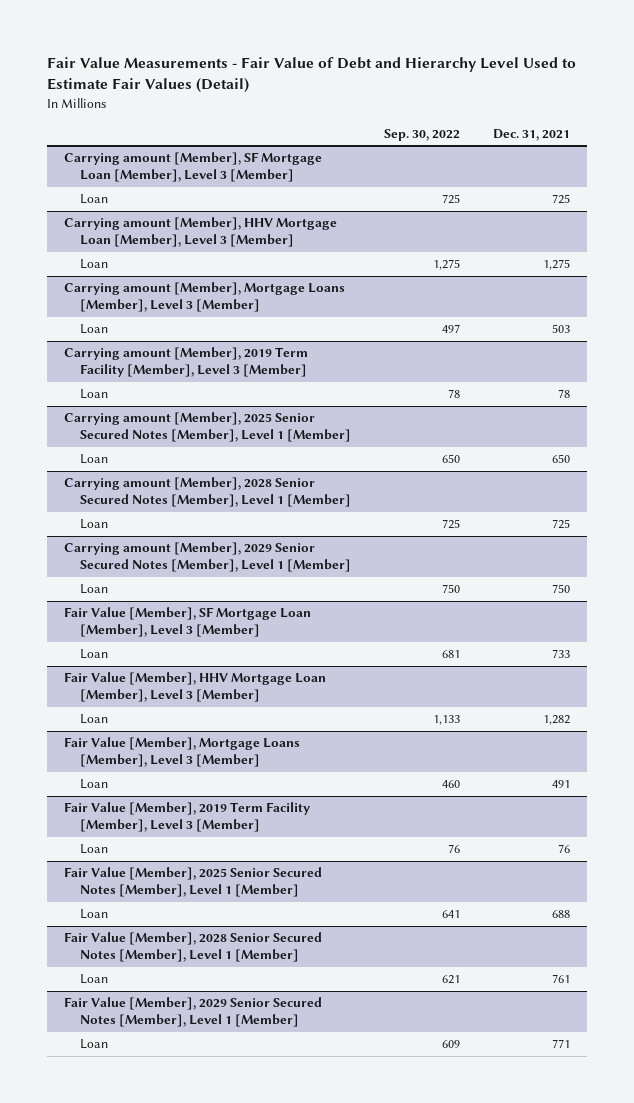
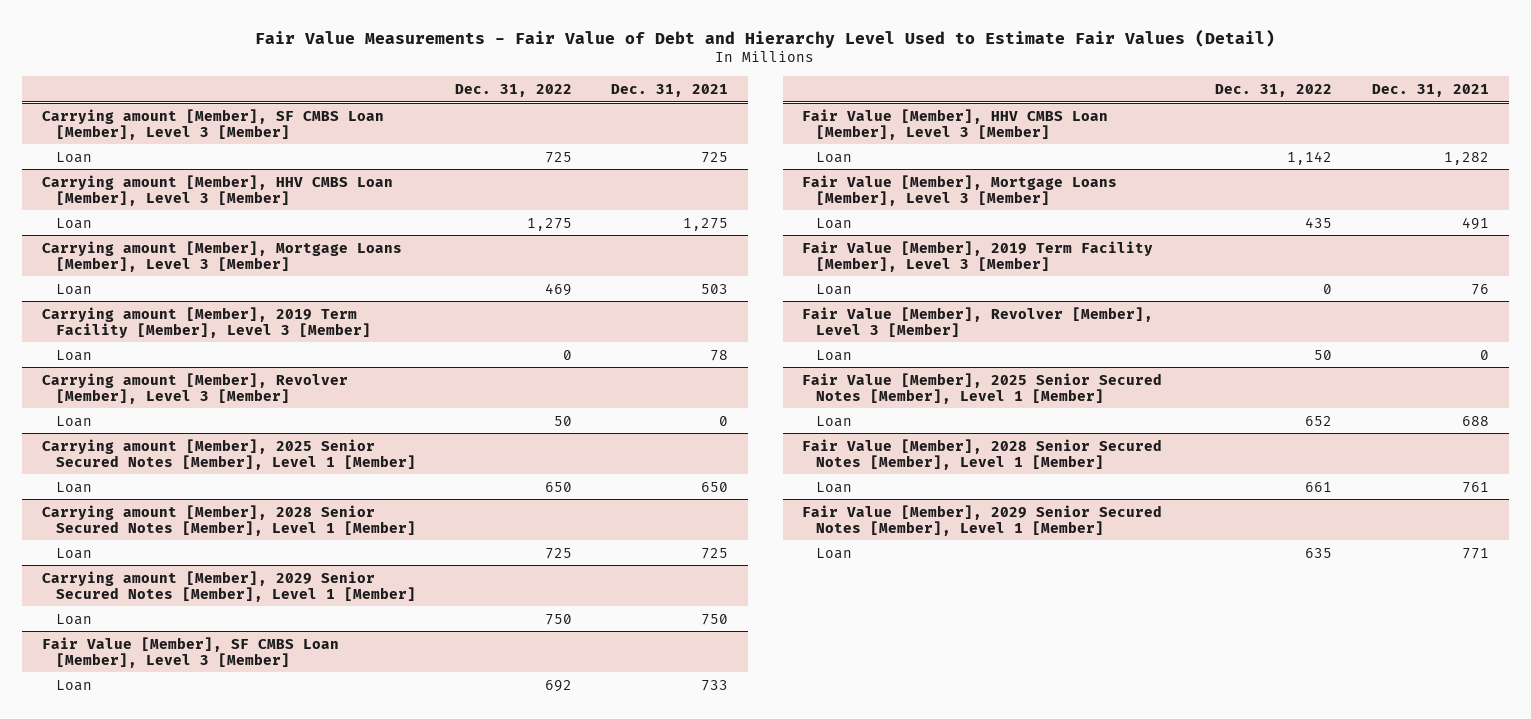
- | Sep. 30, 2022 | Dec. 31, 2021
+ | Dec. 31, 2022 | Dec. 31, 2021
- Carrying amount [Member], SF Mortgage Loan [Member], Level 3 [Member]
+ Carrying amount [Member], SF CMBS Loan [Member], Level 3 [Member]
- Carrying amount [Member], HHV Mortgage Loan [Member], Level 3 [Member]
+ Carrying amount [Member], HHV CMBS Loan [Member], Level 3 [Member]
+ Carrying amount [Member], Revolver [Member], Level 3 [Member]
+ Loan | 50 | 0
- Fair Value [Member], SF Mortgage Loan [Member], Level 3 [Member]
+ Fair Value [Member], SF CMBS Loan [Member], Level 3 [Member]
- Fair Value [Member], HHV Mortgage Loan [Member], Level 3 [Member]
+ Fair Value [Member], HHV CMBS Loan [Member], Level 3 [Member]
+ Fair Value [Member], Revolver [Member], Level 3 [Member]
+ Loan | 50 | 0

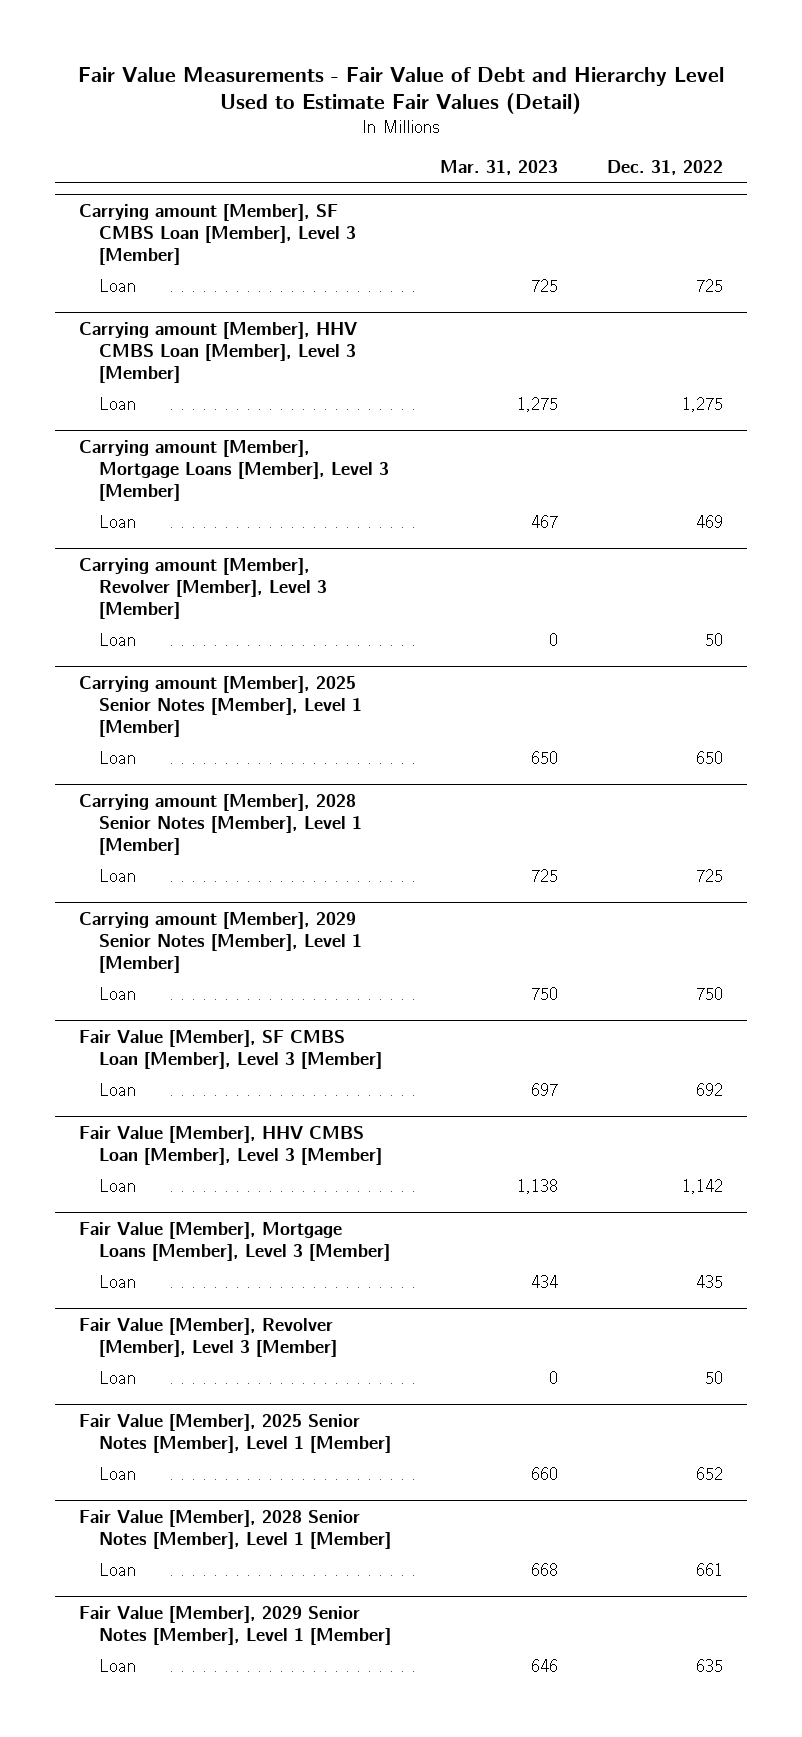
- | Dec. 31, 2022 | Dec. 31, 2021
+ | Mar. 31, 2023 | Dec. 31, 2022
- Carrying amount [Member], 2019 Term Facility [Member], Level 3 [Member]
- Loan | 0 | 78
- Carrying amount [Member], 2025 Senior Secured Notes [Member], Level 1 [Member]
+ Carrying amount [Member], 2025 Senior Notes [Member], Level 1 [Member]
- Carrying amount [Member], 2028 Senior Secured Notes [Member], Level 1 [Member]
+ Carrying amount [Member], 2028 Senior Notes [Member], Level 1 [Member]
- Carrying amount [Member], 2029 Senior Secured Notes [Member], Level 1 [Member]
+ Carrying amount [Member], 2029 Senior Notes [Member], Level 1 [Member]
- Fair Value [Member], 2019 Term Facility [Member], Level 3 [Member]
- Loan | 0 | 76
- Fair Value [Member], 2025 Senior Secured Notes [Member], Level 1 [Member]
+ Fair Value [Member], 2025 Senior Notes [Member], Level 1 [Member]
- Fair Value [Member], 2028 Senior Secured Notes [Member], Level 1 [Member]
+ Fair Value [Member], 2028 Senior Notes [Member], Level 1 [Member]
- Fair Value [Member], 2029 Senior Secured Notes [Member], Level 1 [Member]
+ Fair Value [Member], 2029 Senior Notes [Member], Level 1 [Member]

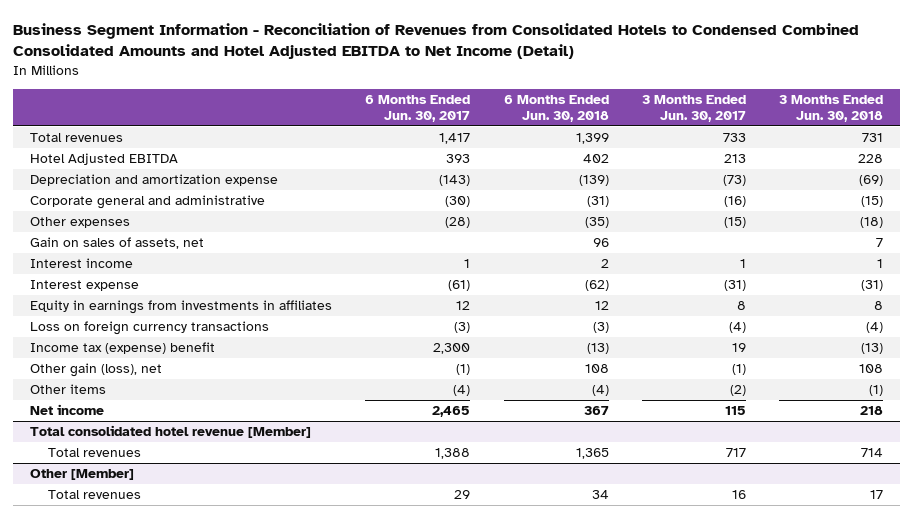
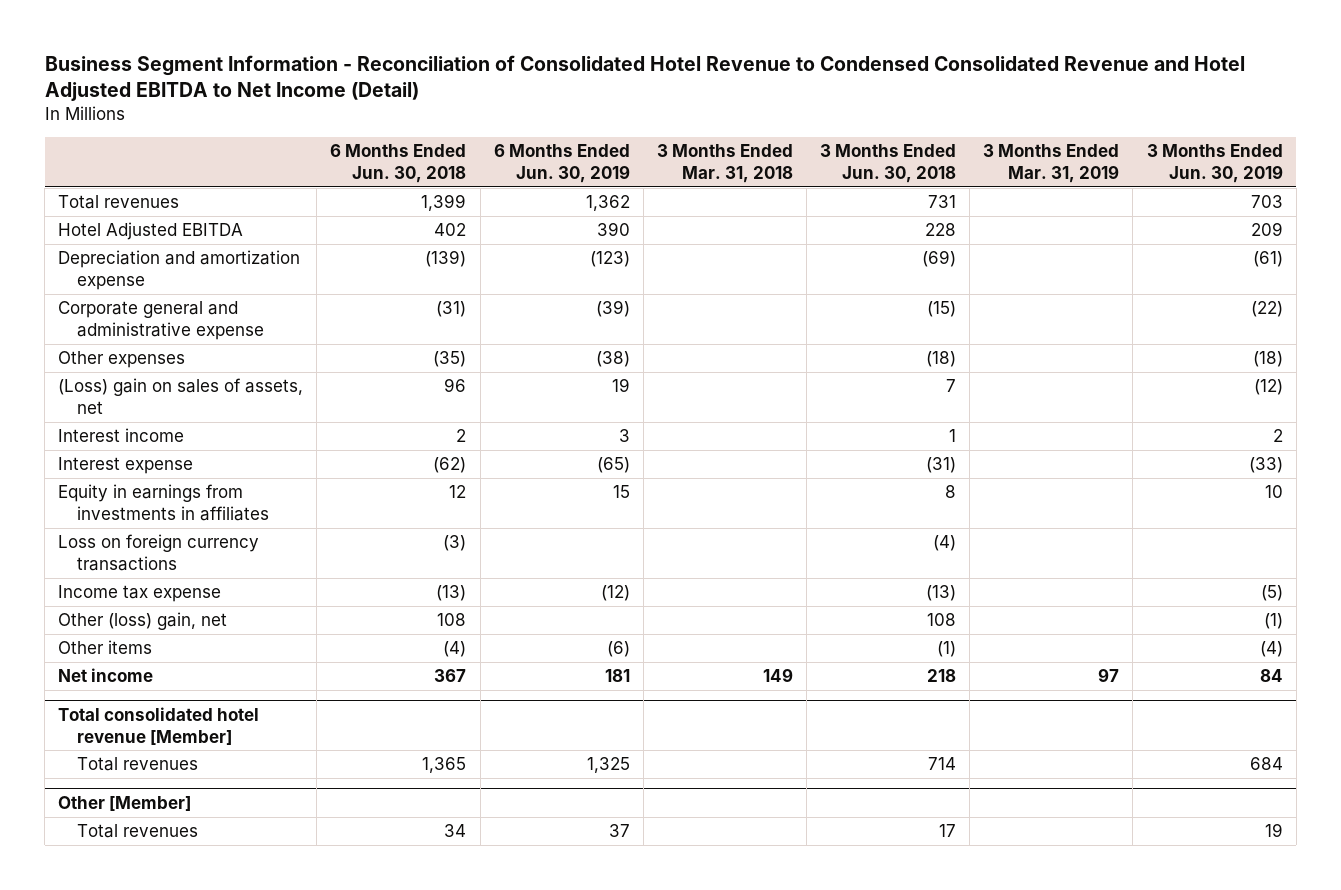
- Business Segment Information - Reconciliation of Revenues from Consolidated Hotels to Condensed Combined Consolidated Amounts and Hotel Adjusted EBITDA to Net Income (Detail)
+ Business Segment Information - Reconciliation of Consolidated Hotel Revenue to Condensed Consolidated Revenue and Hotel Adjusted EBITDA to Net Income (Detail)
- | 6 Months Ended Jun. 30, 2017 | 6 Months Ended Jun. 30, 2018 | 3 Months Ended Jun. 30, 2017 | 3 Months Ended Jun. 30, 2018
+ | 6 Months Ended Jun. 30, 2018 | 6 Months Ended Jun. 30, 2019 | 3 Months Ended Mar. 31, 2018 | 3 Months Ended Jun. 30, 2018 | 3 Months Ended Mar. 31, 2019 | 3 Months Ended Jun. 30, 2019
- Corporate general and administrative | (30) | (31) | (16) | (15)
+ Corporate general and administrative expense | (31) | (39) | | (15) | | (22)
- Gain on sales of assets, net | | 96 | | 7
+ (Loss) gain on sales of assets, net | 96 | 19 | | 7 | | (12)
- Income tax (expense) benefit | 2,300 | (13) | 19 | (13)
- Other gain (loss), net | (1) | 108 | (1) | 108
+ Income tax expense | (13) | (12) | | (13) | | (5)
+ Other (loss) gain, net | 108 | | | 108 | | (1)

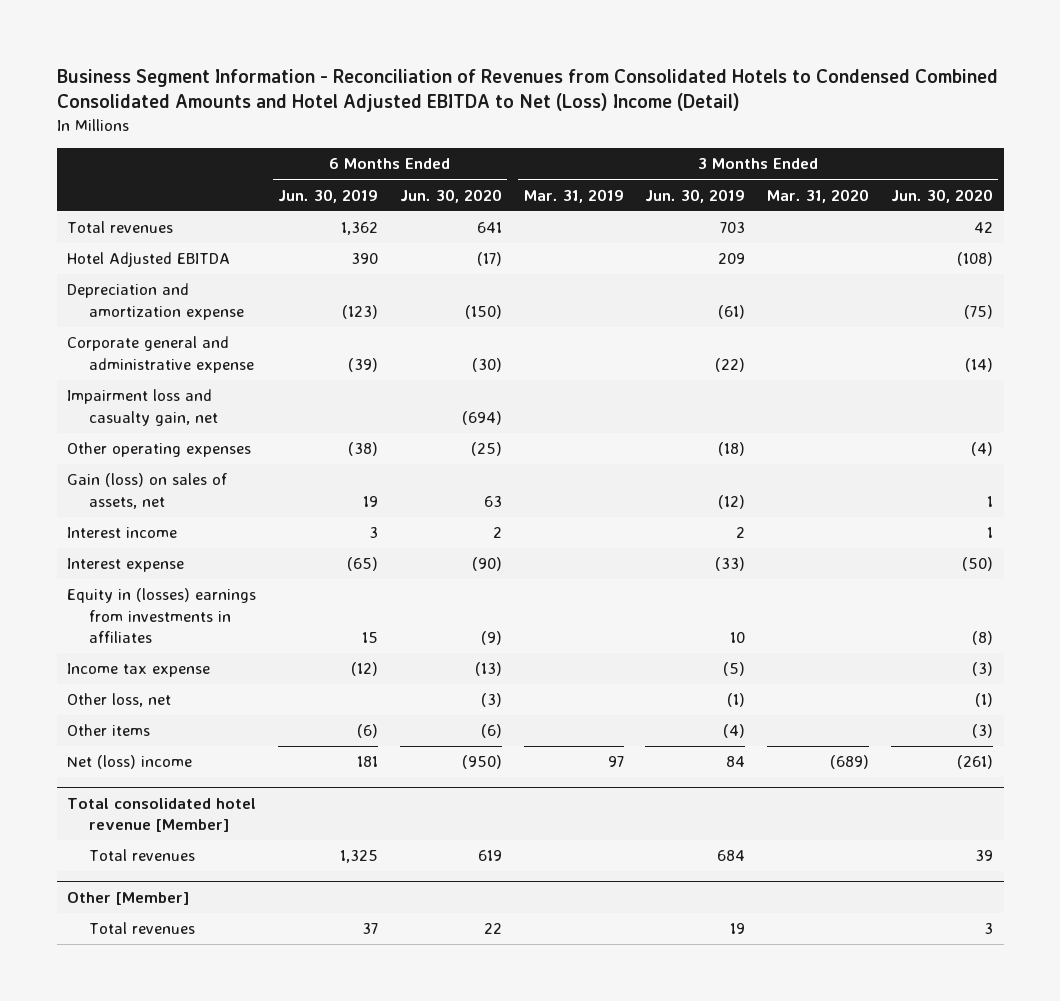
- Business Segment Information - Reconciliation of Consolidated Hotel Revenue to Condensed Consolidated Revenue and Hotel Adjusted EBITDA to Net Income (Detail)
+ Business Segment Information - Reconciliation of Revenues from Consolidated Hotels to Condensed Combined Consolidated Amounts and Hotel Adjusted EBITDA to Net (Loss) Income (Detail)
- | 6 Months Ended Jun. 30, 2018 | 6 Months Ended Jun. 30, 2019 | 3 Months Ended Mar. 31, 2018 | 3 Months Ended Jun. 30, 2018 | 3 Months Ended Mar. 31, 2019 | 3 Months Ended Jun. 30, 2019
+ | 6 Months Ended Jun. 30, 2019 | 6 Months Ended Jun. 30, 2020 | 3 Months Ended Mar. 31, 2019 | 3 Months Ended Jun. 30, 2019 | 3 Months Ended Mar. 31, 2020 | 3 Months Ended Jun. 30, 2020
- Other expenses | (35) | (38) | | (18) | | (18)
- (Loss) gain on sales of assets, net | 96 | 19 | | 7 | | (12)
+ Impairment loss and casualty gain, net | | (694) | | | |
+ Other operating expenses | (38) | (25) | | (18) | | (4)
+ Gain (loss) on sales of assets, net | 19 | 63 | | (12) | | 1
- Equity in earnings from investments in affiliates | 12 | 15 | | 8 | | 10
- Loss on foreign currency transactions | (3) | | | (4) | |
+ Equity in (losses) earnings from investments in affiliates | 15 | (9) | | 10 | | (8)
- Other (loss) gain, net | 108 | | | 108 | | (1)
+ Other loss, net | | (3) | | (1) | | (1)
- Net income | 367 | 181 | 149 | 218 | 97 | 84
+ Net (loss) income | 181 | (950) | 97 | 84 | (689) | (261)

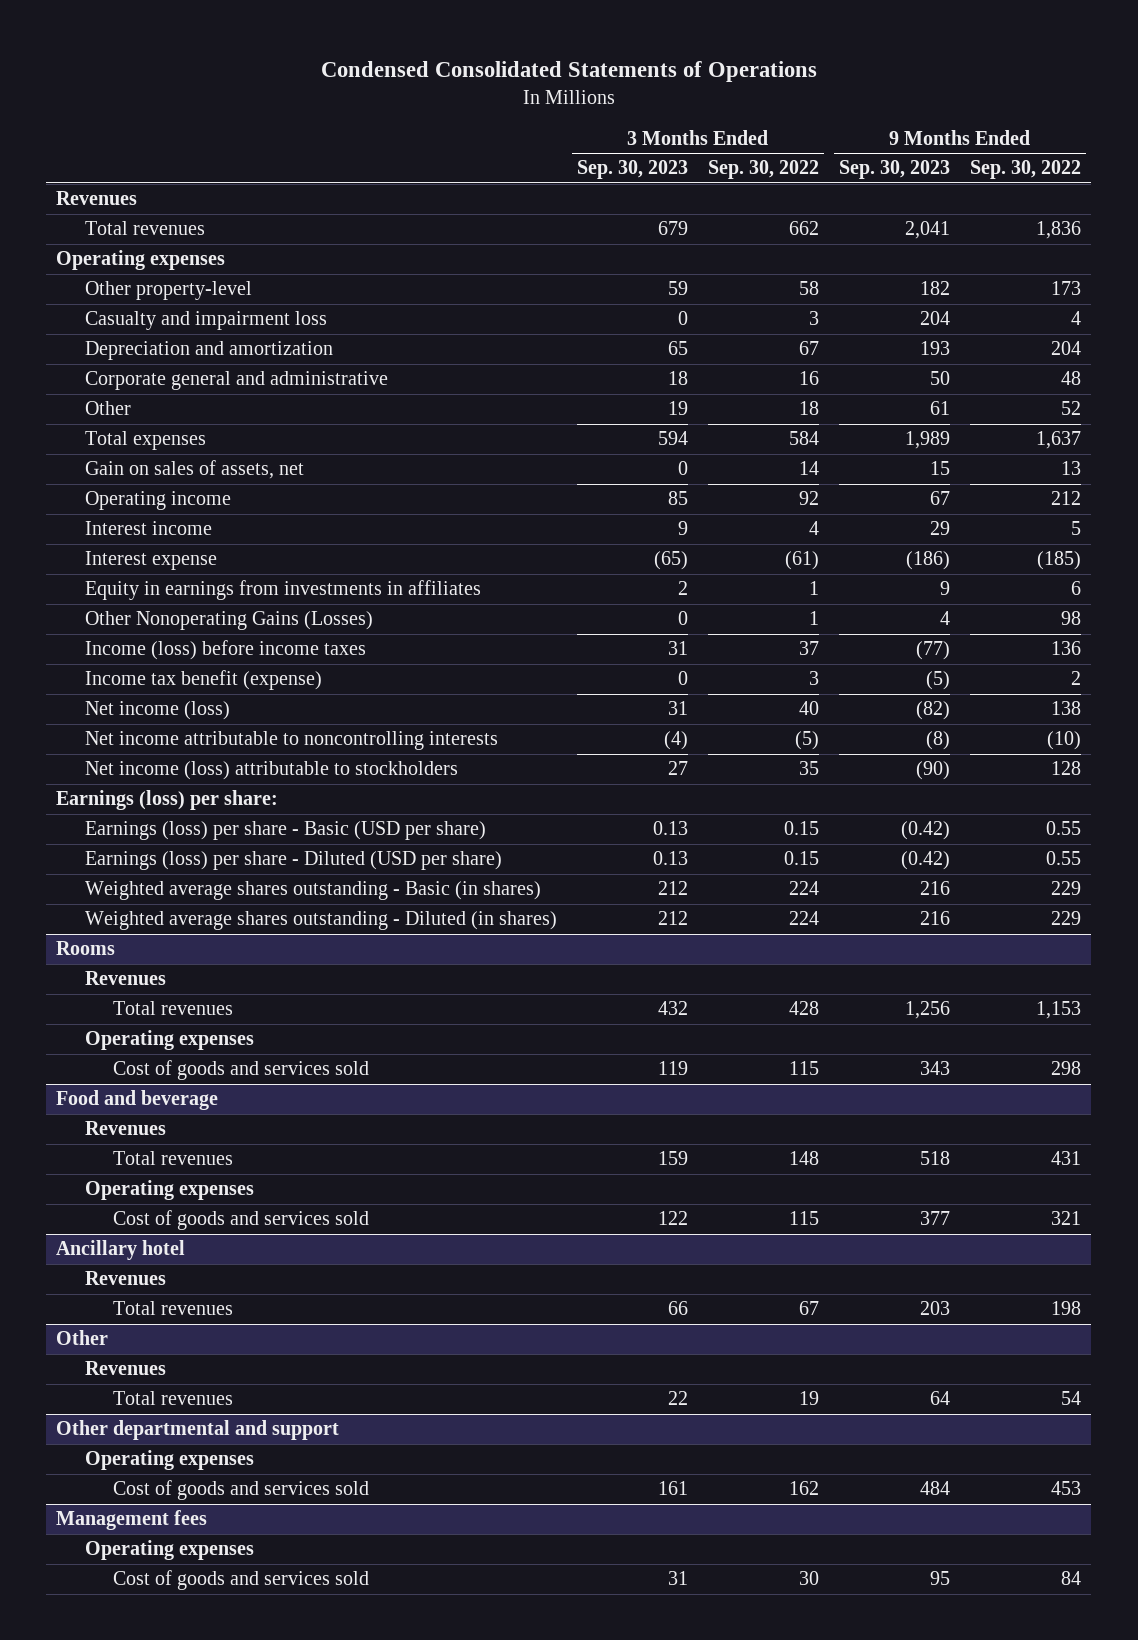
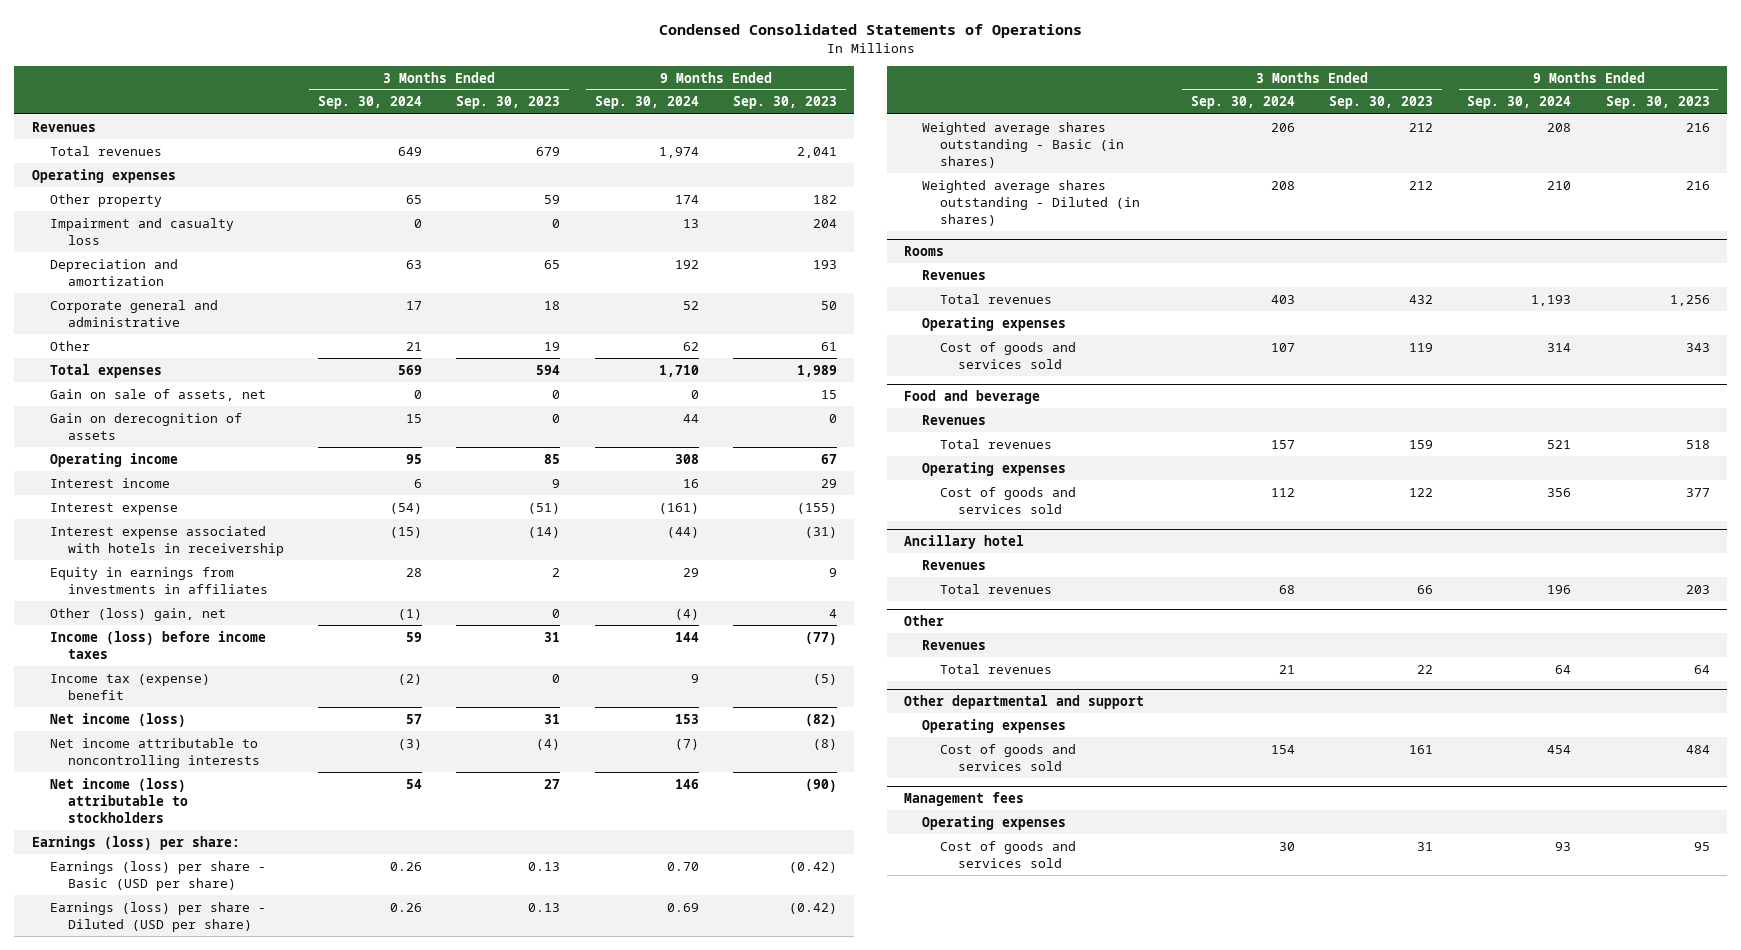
- | 3 Months Ended Sep. 30, 2023 | 3 Months Ended Sep. 30, 2022 | 9 Months Ended Sep. 30, 2023 | 9 Months Ended Sep. 30, 2022
+ | 3 Months Ended Sep. 30, 2024 | 3 Months Ended Sep. 30, 2023 | 9 Months Ended Sep. 30, 2024 | 9 Months Ended Sep. 30, 2023
- Other property-level | 59 | 58 | 182 | 173
- Casualty and impairment loss | 0 | 3 | 204 | 4
+ Other property | 65 | 59 | 174 | 182
+ Impairment and casualty loss | 0 | 0 | 13 | 204
- Gain on sales of assets, net | 0 | 14 | 15 | 13
+ Gain on sale of assets, net | 0 | 0 | 0 | 15
+ Gain on derecognition of assets | 15 | 0 | 44 | 0
- Interest expense | (65) | (61) | (186) | (185)
+ Interest expense | (54) | (51) | (161) | (155)
+ Interest expense associated with hotels in receivership | (15) | (14) | (44) | (31)
- Other Nonoperating Gains (Losses) | 0 | 1 | 4 | 98
+ Other (loss) gain, net | (1) | 0 | (4) | 4
- Income tax benefit (expense) | 0 | 3 | (5) | 2
+ Income tax (expense) benefit | (2) | 0 | 9 | (5)

